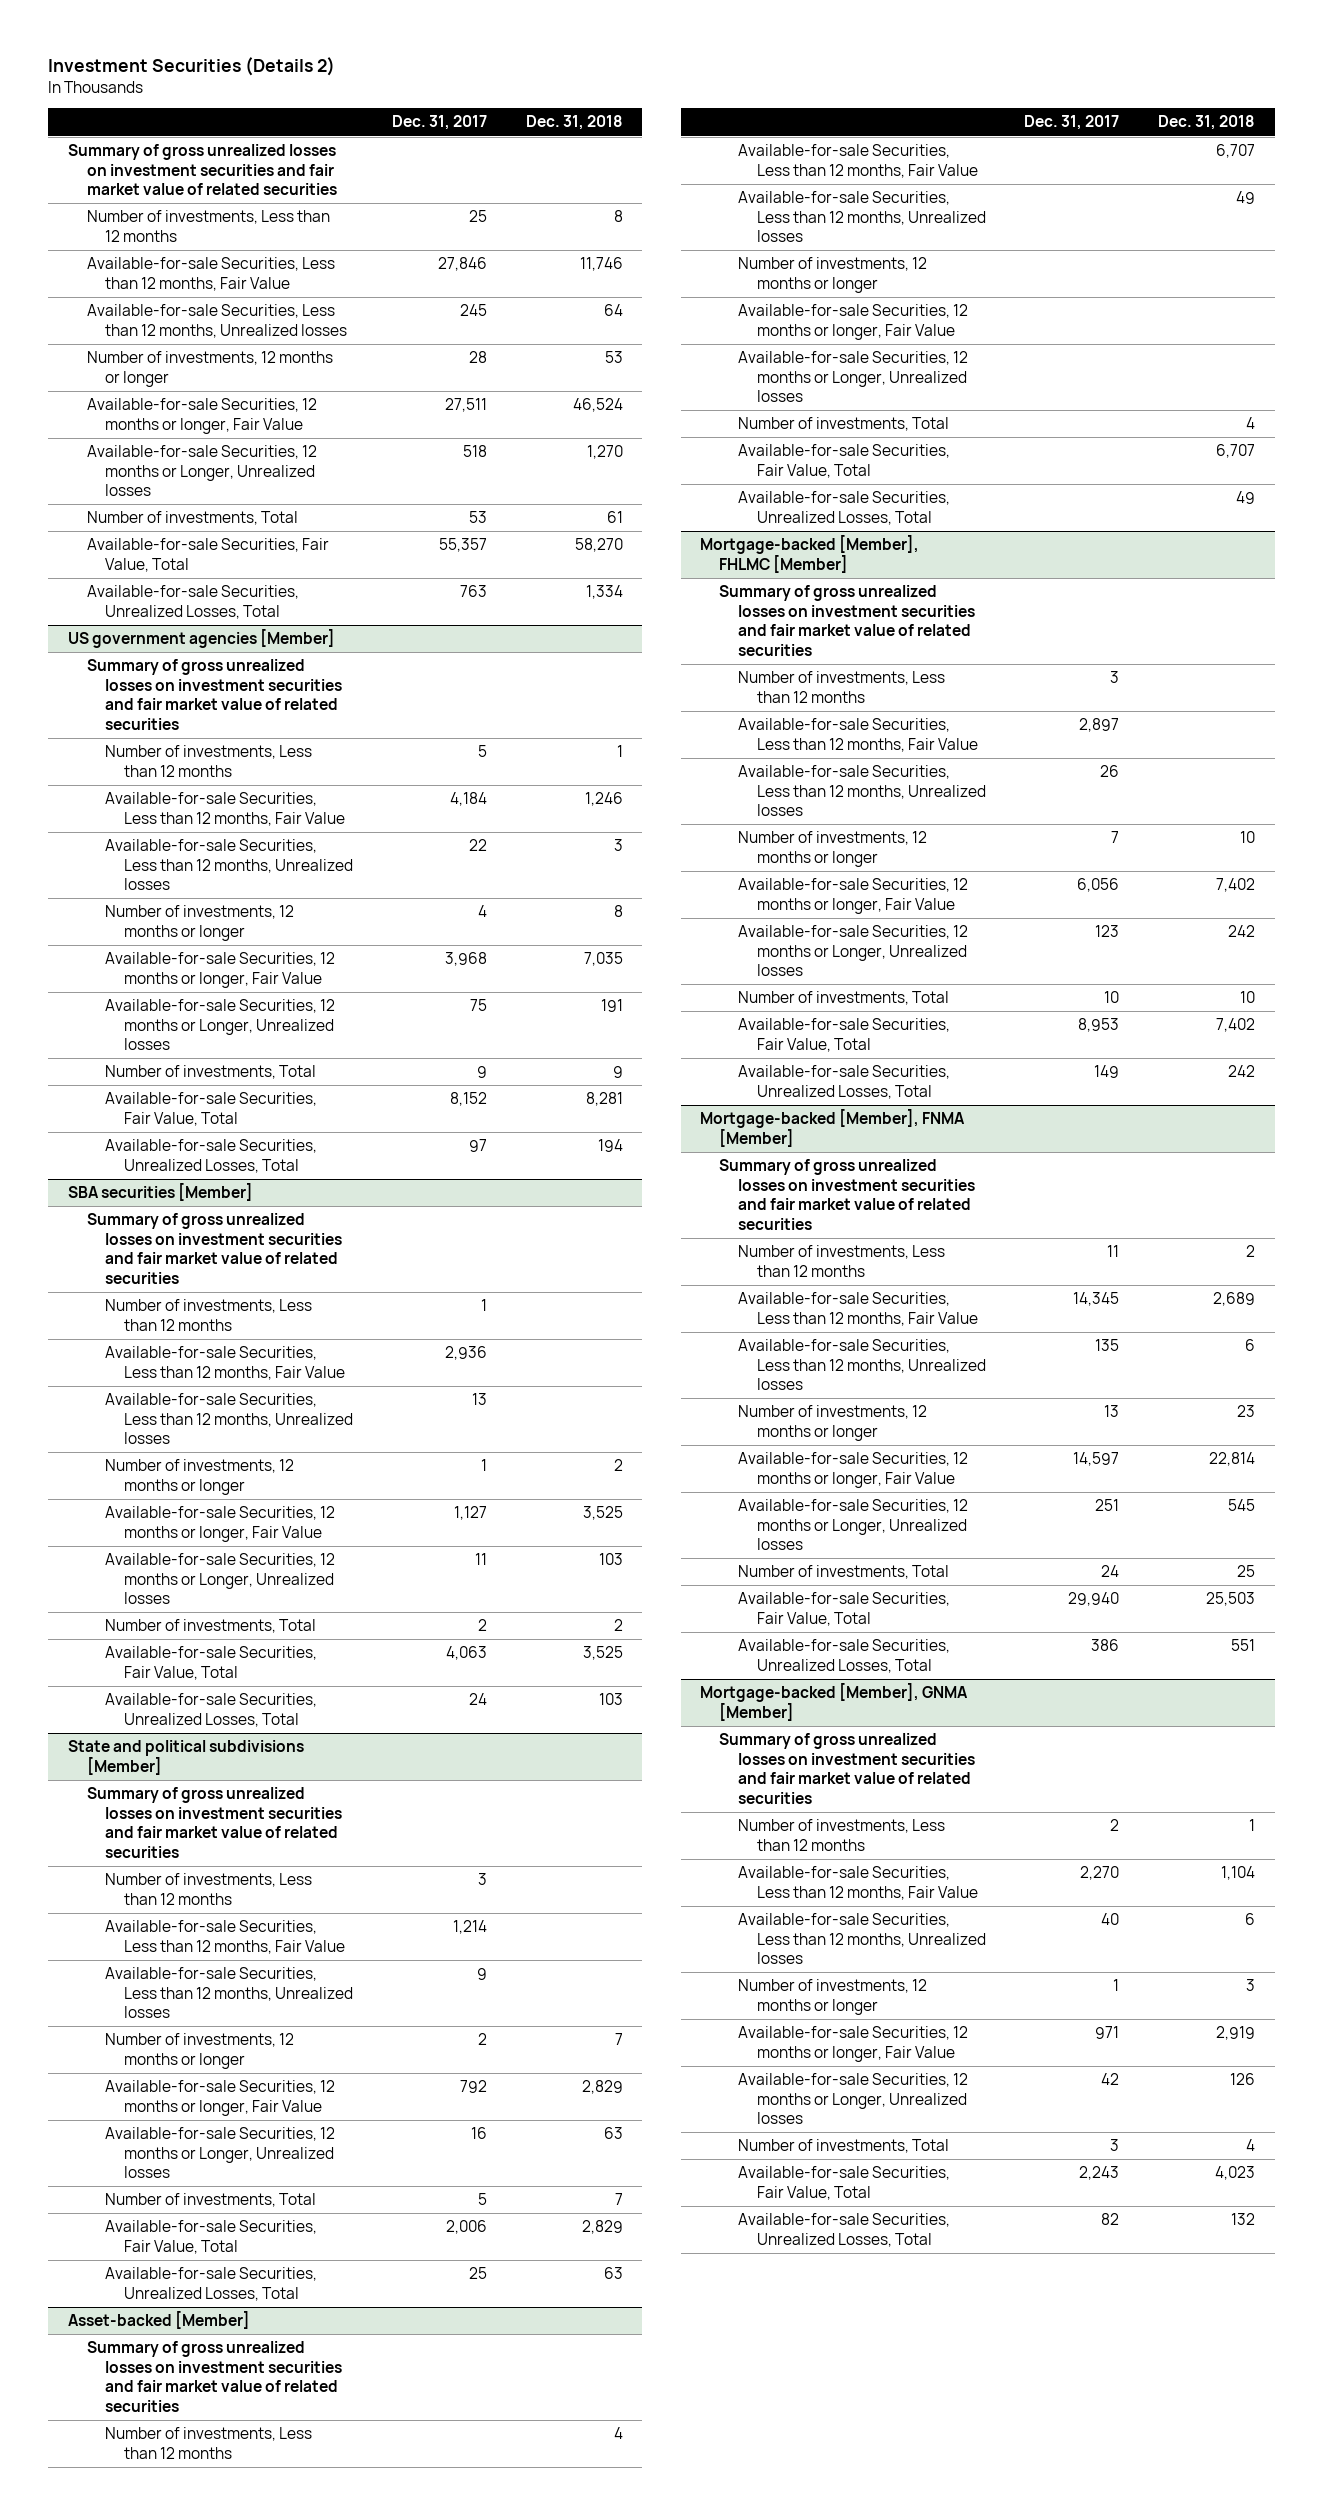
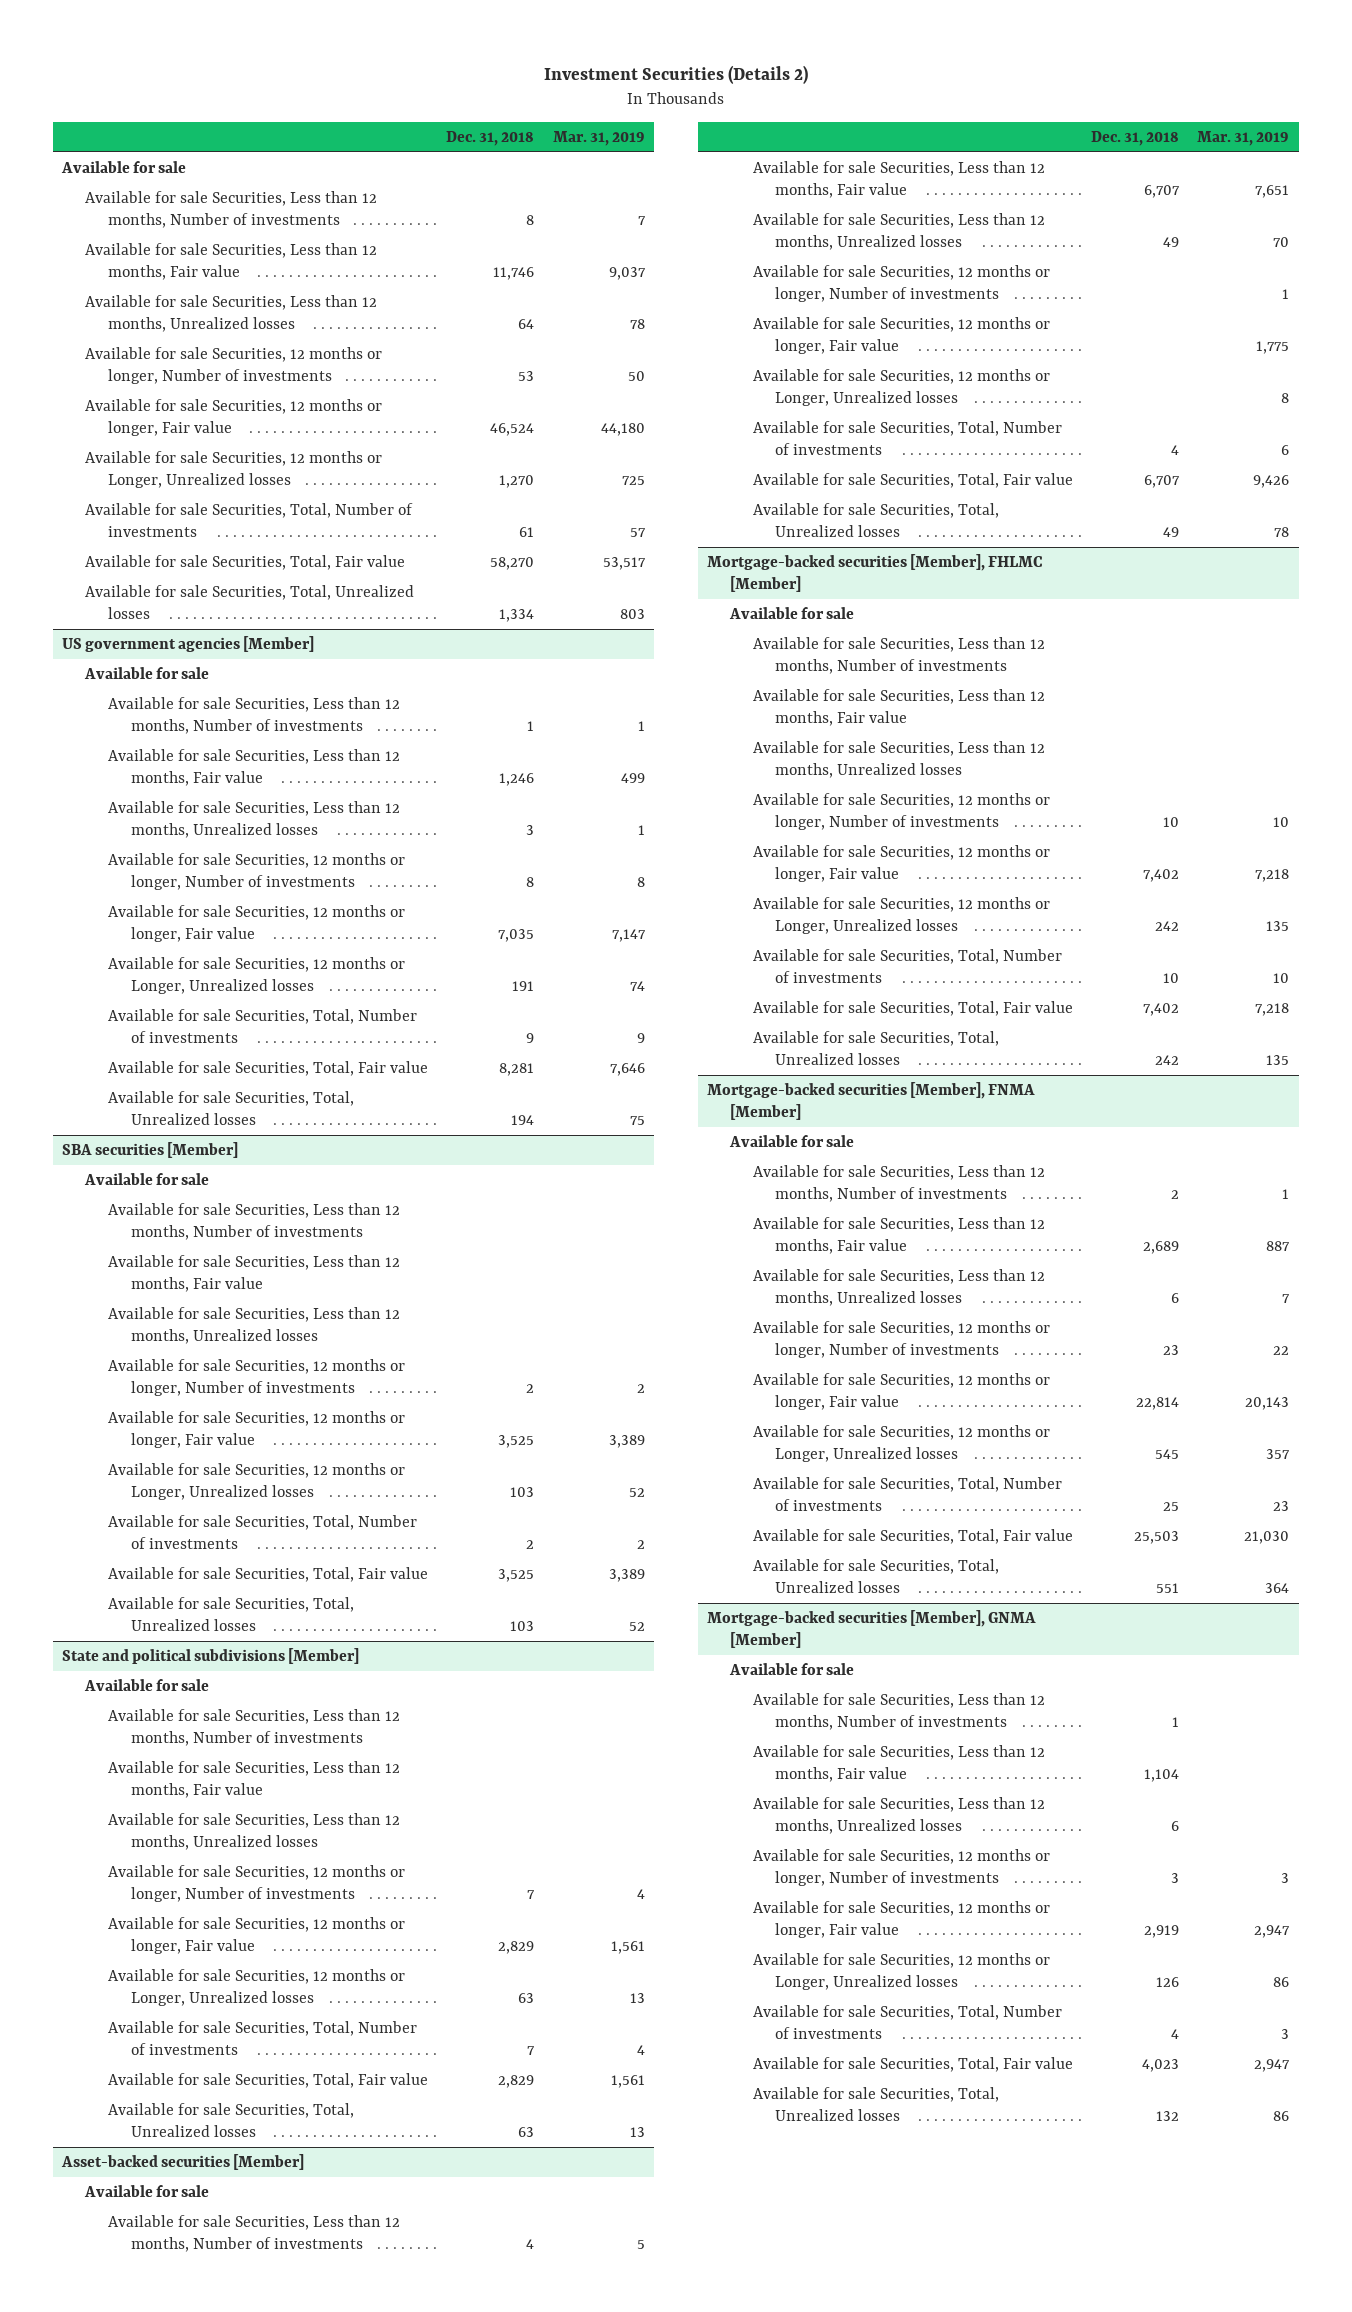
- | Dec. 31, 2017 | Dec. 31, 2018
+ | Dec. 31, 2018 | Mar. 31, 2019
- Summary of gross unrealized losses on investment securities and fair market value of related securities
- Number of investments, Less than 12 months | 25 | 8
- Available-for-sale Securities, Less than 12 months, Fair Value | 27,846 | 11,746
- Available-for-sale Securities, Less than 12 months, Unrealized losses | 245 | 64
- Number of investments, 12 months or longer | 28 | 53
- Available-for-sale Securities, 12 months or longer, Fair Value | 27,511 | 46,524
- Available-for-sale Securities, 12 months or Longer, Unrealized losses | 518 | 1,270
- Number of investments, Total | 53 | 61
- Available-for-sale Securities, Fair Value, Total | 55,357 | 58,270
- Available-for-sale Securities, Unrealized Losses, Total | 763 | 1,334
+ Available for sale
+ Available for sale Securities, Less than 12 months, Number of investments | 8 | 7
+ Available for sale Securities, Less than 12 months, Fair value | 11,746 | 9,037
+ Available for sale Securities, Less than 12 months, Unrealized losses | 64 | 78
+ Available for sale Securities, 12 months or longer, Number of investments | 53 | 50
+ Available for sale Securities, 12 months or longer, Fair value | 46,524 | 44,180
+ Available for sale Securities, 12 months or Longer, Unrealized losses | 1,270 | 725
+ Available for sale Securities, Total, Number of investments | 61 | 57
+ Available for sale Securities, Total, Fair value | 58,270 | 53,517
+ Available for sale Securities, Total, Unrealized losses | 1,334 | 803
@ US government agencies [Member]
- Summary of gross unrealized losses on investment securities and fair market value of related securities
- Number of investments, Less than 12 months | 5 | 1
- Available-for-sale Securities, Less than 12 months, Fair Value | 4,184 | 1,246
- Available-for-sale Securities, Less than 12 months, Unrealized losses | 22 | 3
- Number of investments, 12 months or longer | 4 | 8
- Available-for-sale Securities, 12 months or longer, Fair Value | 3,968 | 7,035
- Available-for-sale Securities, 12 months or Longer, Unrealized losses | 75 | 191
- Number of investments, Total | 9 | 9
- Available-for-sale Securities, Fair Value, Total | 8,152 | 8,281
- Available-for-sale Securities, Unrealized Losses, Total | 97 | 194
+ Available for sale
+ Available for sale Securities, Less than 12 months, Number of investments | 1 | 1
+ Available for sale Securities, Less than 12 months, Fair value | 1,246 | 499
+ Available for sale Securities, Less than 12 months, Unrealized losses | 3 | 1
+ Available for sale Securities, 12 months or longer, Number of investments | 8 | 8
+ Available for sale Securities, 12 months or longer, Fair value | 7,035 | 7,147
+ Available for sale Securities, 12 months or Longer, Unrealized losses | 191 | 74
+ Available for sale Securities, Total, Number of investments | 9 | 9
+ Available for sale Securities, Total, Fair value | 8,281 | 7,646
+ Available for sale Securities, Total, Unrealized losses | 194 | 75
@ SBA securities [Member]
- Summary of gross unrealized losses on investment securities and fair market value of related securities
- Number of investments, Less than 12 months | 1 |
- Available-for-sale Securities, Less than 12 months, Fair Value | 2,936 |
- Available-for-sale Securities, Less than 12 months, Unrealized losses | 13 |
- Number of investments, 12 months or longer | 1 | 2
- Available-for-sale Securities, 12 months or longer, Fair Value | 1,127 | 3,525
- Available-for-sale Securities, 12 months or Longer, Unrealized losses | 11 | 103
- Number of investments, Total | 2 | 2
- Available-for-sale Securities, Fair Value, Total | 4,063 | 3,525
- Available-for-sale Securities, Unrealized Losses, Total | 24 | 103
+ Available for sale
+ Available for sale Securities, Less than 12 months, Number of investments
+ Available for sale Securities, Less than 12 months, Fair value
+ Available for sale Securities, Less than 12 months, Unrealized losses
+ Available for sale Securities, 12 months or longer, Number of investments | 2 | 2
+ Available for sale Securities, 12 months or longer, Fair value | 3,525 | 3,389
+ Available for sale Securities, 12 months or Longer, Unrealized losses | 103 | 52
+ Available for sale Securities, Total, Number of investments | 2 | 2
+ Available for sale Securities, Total, Fair value | 3,525 | 3,389
+ Available for sale Securities, Total, Unrealized losses | 103 | 52
@ State and political subdivisions [Member]
- Summary of gross unrealized losses on investment securities and fair market value of related securities
- Number of investments, Less than 12 months | 3 |
- Available-for-sale Securities, Less than 12 months, Fair Value | 1,214 |
- Available-for-sale Securities, Less than 12 months, Unrealized losses | 9 |
- Number of investments, 12 months or longer | 2 | 7
- Available-for-sale Securities, 12 months or longer, Fair Value | 792 | 2,829
- Available-for-sale Securities, 12 months or Longer, Unrealized losses | 16 | 63
- Number of investments, Total | 5 | 7
- Available-for-sale Securities, Fair Value, Total | 2,006 | 2,829
- Available-for-sale Securities, Unrealized Losses, Total | 25 | 63
- Asset-backed [Member]
- Summary of gross unrealized losses on investment securities and fair market value of related securities
- Number of investments, Less than 12 months | | 4
- Available-for-sale Securities, Less than 12 months, Fair Value | | 6,707
- Available-for-sale Securities, Less than 12 months, Unrealized losses | | 49
- Number of investments, 12 months or longer
- Available-for-sale Securities, 12 months or longer, Fair Value
- Available-for-sale Securities, 12 months or Longer, Unrealized losses
- Number of investments, Total | | 4
- Available-for-sale Securities, Fair Value, Total | | 6,707
- Available-for-sale Securities, Unrealized Losses, Total | | 49
- Mortgage-backed [Member], FHLMC [Member]
- Summary of gross unrealized losses on investment securities and fair market value of related securities
- Number of investments, Less than 12 months | 3 |
- Available-for-sale Securities, Less than 12 months, Fair Value | 2,897 |
- Available-for-sale Securities, Less than 12 months, Unrealized losses | 26 |
- Number of investments, 12 months or longer | 7 | 10
- Available-for-sale Securities, 12 months or longer, Fair Value | 6,056 | 7,402
- Available-for-sale Securities, 12 months or Longer, Unrealized losses | 123 | 242
- Number of investments, Total | 10 | 10
- Available-for-sale Securities, Fair Value, Total | 8,953 | 7,402
- Available-for-sale Securities, Unrealized Losses, Total | 149 | 242
- Mortgage-backed [Member], FNMA [Member]
- Summary of gross unrealized losses on investment securities and fair market value of related securities
- Number of investments, Less than 12 months | 11 | 2
- Available-for-sale Securities, Less than 12 months, Fair Value | 14,345 | 2,689
- Available-for-sale Securities, Less than 12 months, Unrealized losses | 135 | 6
- Number of investments, 12 months or longer | 13 | 23
- Available-for-sale Securities, 12 months or longer, Fair Value | 14,597 | 22,814
- Available-for-sale Securities, 12 months or Longer, Unrealized losses | 251 | 545
- Number of investments, Total | 24 | 25
- Available-for-sale Securities, Fair Value, Total | 29,940 | 25,503
- Available-for-sale Securities, Unrealized Losses, Total | 386 | 551
- Mortgage-backed [Member], GNMA [Member]
- Summary of gross unrealized losses on investment securities and fair market value of related securities
- Number of investments, Less than 12 months | 2 | 1
- Available-for-sale Securities, Less than 12 months, Fair Value | 2,270 | 1,104
- Available-for-sale Securities, Less than 12 months, Unrealized losses | 40 | 6
- Number of investments, 12 months or longer | 1 | 3
- Available-for-sale Securities, 12 months or longer, Fair Value | 971 | 2,919
- Available-for-sale Securities, 12 months or Longer, Unrealized losses | 42 | 126
- Number of investments, Total | 3 | 4
- Available-for-sale Securities, Fair Value, Total | 2,243 | 4,023
- Available-for-sale Securities, Unrealized Losses, Total | 82 | 132
@ State and political subdivisions [Member]
+ Available for sale
+ Available for sale Securities, Less than 12 months, Number of investments
+ Available for sale Securities, Less than 12 months, Fair value
+ Available for sale Securities, Less than 12 months, Unrealized losses
+ Available for sale Securities, 12 months or longer, Number of investments | 7 | 4
+ Available for sale Securities, 12 months or longer, Fair value | 2,829 | 1,561
+ Available for sale Securities, 12 months or Longer, Unrealized losses | 63 | 13
+ Available for sale Securities, Total, Number of investments | 7 | 4
+ Available for sale Securities, Total, Fair value | 2,829 | 1,561
+ Available for sale Securities, Total, Unrealized losses | 63 | 13
+ Asset-backed securities [Member]
+ Available for sale
+ Available for sale Securities, Less than 12 months, Number of investments | 4 | 5
+ Available for sale Securities, Less than 12 months, Fair value | 6,707 | 7,651
+ Available for sale Securities, Less than 12 months, Unrealized losses | 49 | 70
+ Available for sale Securities, 12 months or longer, Number of investments | | 1
+ Available for sale Securities, 12 months or longer, Fair value | | 1,775
+ Available for sale Securities, 12 months or Longer, Unrealized losses | | 8
+ Available for sale Securities, Total, Number of investments | 4 | 6
+ Available for sale Securities, Total, Fair value | 6,707 | 9,426
+ Available for sale Securities, Total, Unrealized losses | 49 | 78
+ Mortgage-backed securities [Member], FHLMC [Member]
+ Available for sale
+ Available for sale Securities, Less than 12 months, Number of investments
+ Available for sale Securities, Less than 12 months, Fair value
+ Available for sale Securities, Less than 12 months, Unrealized losses
+ Available for sale Securities, 12 months or longer, Number of investments | 10 | 10
+ Available for sale Securities, 12 months or longer, Fair value | 7,402 | 7,218
+ Available for sale Securities, 12 months or Longer, Unrealized losses | 242 | 135
+ Available for sale Securities, Total, Number of investments | 10 | 10
+ Available for sale Securities, Total, Fair value | 7,402 | 7,218
+ Available for sale Securities, Total, Unrealized losses | 242 | 135
+ Mortgage-backed securities [Member], FNMA [Member]
+ Available for sale
+ Available for sale Securities, Less than 12 months, Number of investments | 2 | 1
+ Available for sale Securities, Less than 12 months, Fair value | 2,689 | 887
+ Available for sale Securities, Less than 12 months, Unrealized losses | 6 | 7
+ Available for sale Securities, 12 months or longer, Number of investments | 23 | 22
+ Available for sale Securities, 12 months or longer, Fair value | 22,814 | 20,143
+ Available for sale Securities, 12 months or Longer, Unrealized losses | 545 | 357
+ Available for sale Securities, Total, Number of investments | 25 | 23
+ Available for sale Securities, Total, Fair value | 25,503 | 21,030
+ Available for sale Securities, Total, Unrealized losses | 551 | 364
+ Mortgage-backed securities [Member], GNMA [Member]
+ Available for sale
+ Available for sale Securities, Less than 12 months, Number of investments | 1 |
+ Available for sale Securities, Less than 12 months, Fair value | 1,104 |
+ Available for sale Securities, Less than 12 months, Unrealized losses | 6 |
+ Available for sale Securities, 12 months or longer, Number of investments | 3 | 3
+ Available for sale Securities, 12 months or longer, Fair value | 2,919 | 2,947
+ Available for sale Securities, 12 months or Longer, Unrealized losses | 126 | 86
+ Available for sale Securities, Total, Number of investments | 4 | 3
+ Available for sale Securities, Total, Fair value | 4,023 | 2,947
+ Available for sale Securities, Total, Unrealized losses | 132 | 86

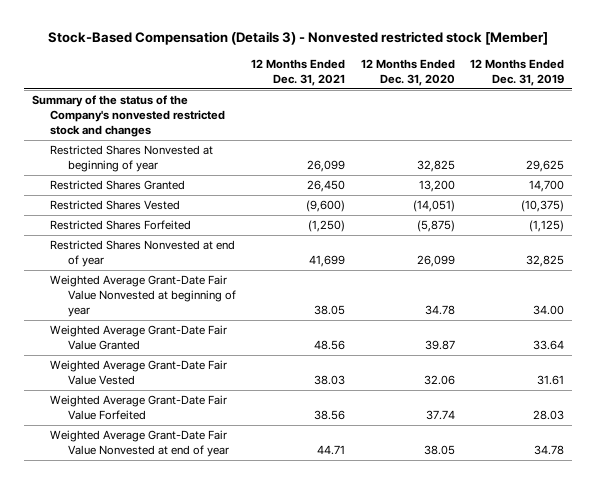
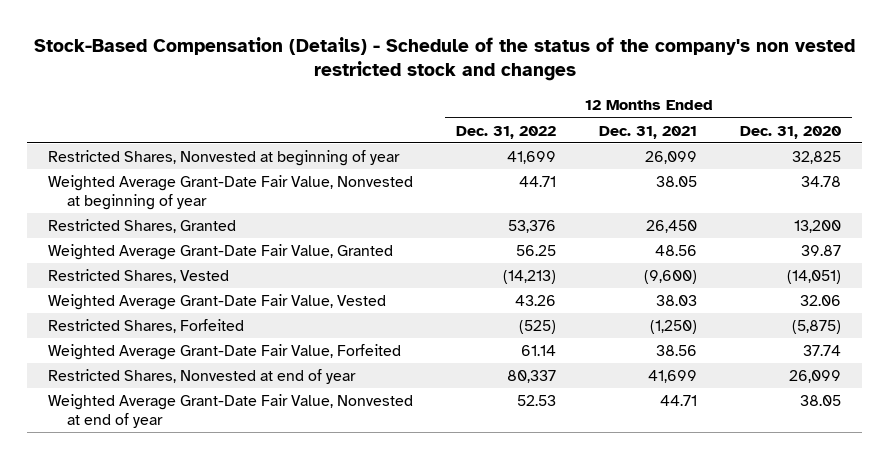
- Stock-Based Compensation (Details 3) - Nonvested restricted stock [Member]
+ Stock-Based Compensation (Details) - Schedule of the status of the company's non vested restricted stock and changes
- | 12 Months Ended Dec. 31, 2021 | 12 Months Ended Dec. 31, 2020 | 12 Months Ended Dec. 31, 2019
+ | 12 Months Ended Dec. 31, 2022 | 12 Months Ended Dec. 31, 2021 | 12 Months Ended Dec. 31, 2020
- Summary of the status of the Company's nonvested restricted stock and changes
- Restricted Shares Nonvested at beginning of year | 26,099 | 32,825 | 29,625
- Restricted Shares Granted | 26,450 | 13,200 | 14,700
- Restricted Shares Vested | (9,600) | (14,051) | (10,375)
- Restricted Shares Forfeited | (1,250) | (5,875) | (1,125)
- Restricted Shares Nonvested at end of year | 41,699 | 26,099 | 32,825
- Weighted Average Grant-Date Fair Value Nonvested at beginning of year | 38.05 | 34.78 | 34.00
- Weighted Average Grant-Date Fair Value Granted | 48.56 | 39.87 | 33.64
- Weighted Average Grant-Date Fair Value Vested | 38.03 | 32.06 | 31.61
- Weighted Average Grant-Date Fair Value Forfeited | 38.56 | 37.74 | 28.03
- Weighted Average Grant-Date Fair Value Nonvested at end of year | 44.71 | 38.05 | 34.78
+ Restricted Shares, Nonvested at beginning of year | 41,699 | 26,099 | 32,825
+ Weighted Average Grant-Date Fair Value, Nonvested at beginning of year | 44.71 | 38.05 | 34.78
+ Restricted Shares, Granted | 53,376 | 26,450 | 13,200
+ Weighted Average Grant-Date Fair Value, Granted | 56.25 | 48.56 | 39.87
+ Restricted Shares, Vested | (14,213) | (9,600) | (14,051)
+ Weighted Average Grant-Date Fair Value, Vested | 43.26 | 38.03 | 32.06
+ Restricted Shares, Forfeited | (525) | (1,250) | (5,875)
+ Weighted Average Grant-Date Fair Value, Forfeited | 61.14 | 38.56 | 37.74
+ Restricted Shares, Nonvested at end of year | 80,337 | 41,699 | 26,099
+ Weighted Average Grant-Date Fair Value, Nonvested at end of year | 52.53 | 44.71 | 38.05

